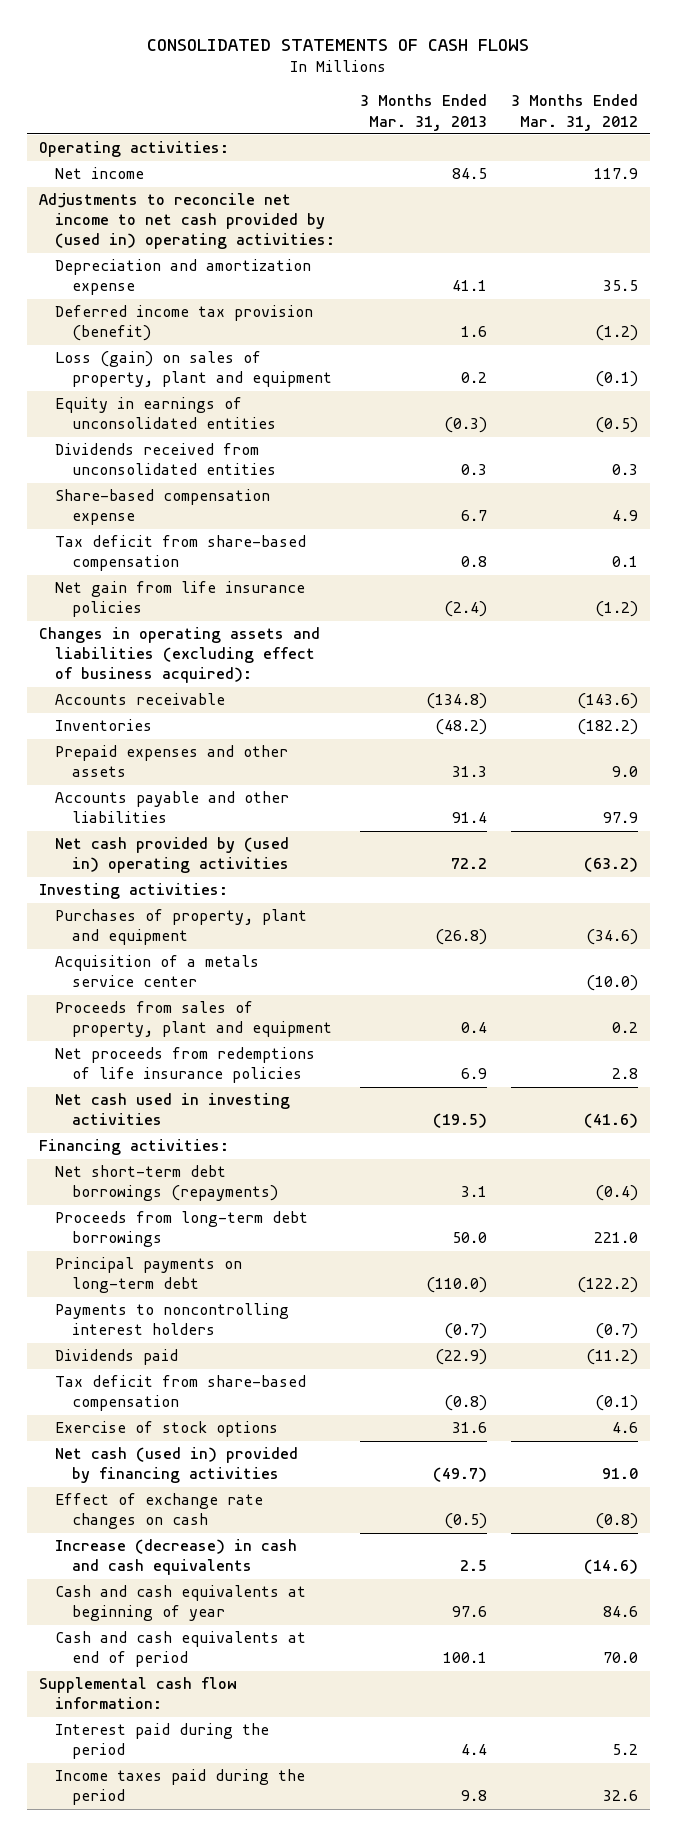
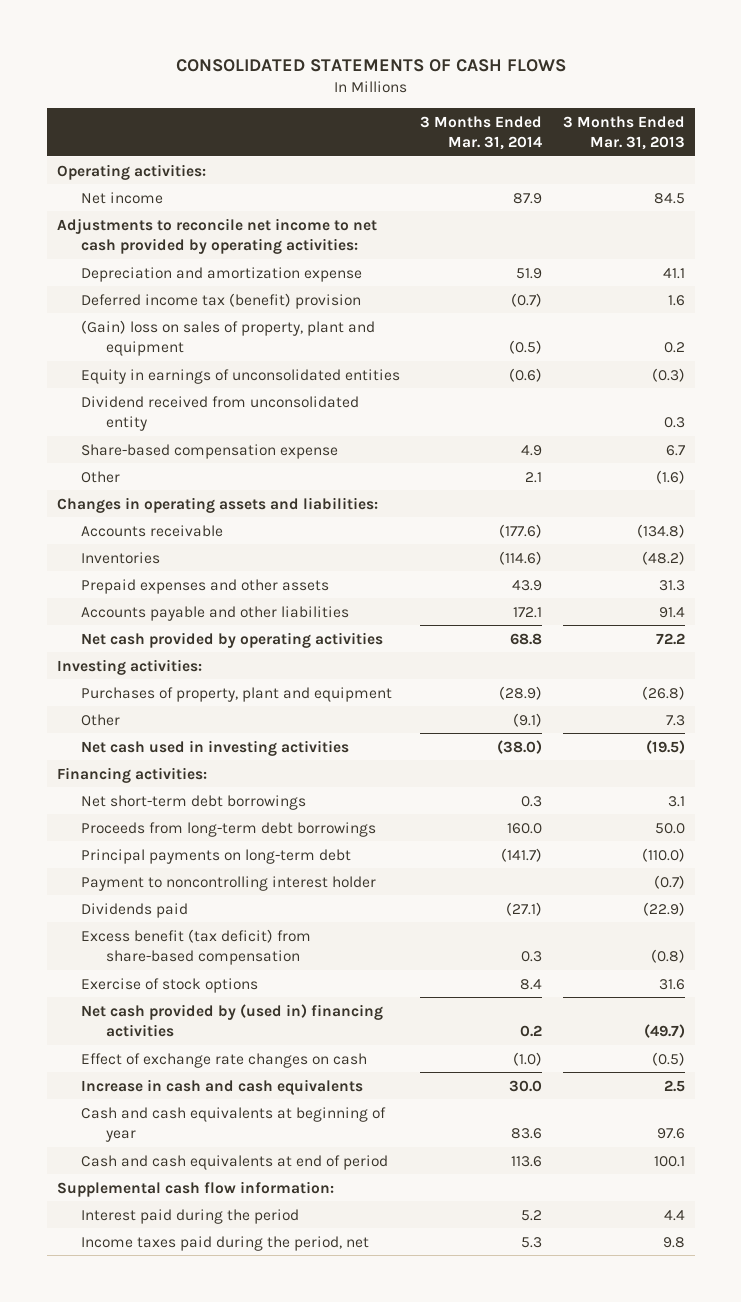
- | 3 Months Ended Mar. 31, 2013 | 3 Months Ended Mar. 31, 2012
+ | 3 Months Ended Mar. 31, 2014 | 3 Months Ended Mar. 31, 2013
- Adjustments to reconcile net income to net cash provided by (used in) operating activities:
+ Adjustments to reconcile net income to net cash provided by operating activities:
- Deferred income tax provision (benefit) | 1.6 | (1.2)
- Loss (gain) on sales of property, plant and equipment | 0.2 | (0.1)
+ Deferred income tax (benefit) provision | (0.7) | 1.6
+ (Gain) loss on sales of property, plant and equipment | (0.5) | 0.2
- Dividends received from unconsolidated entities | 0.3 | 0.3
+ Dividend received from unconsolidated entity | | 0.3
- Tax deficit from share-based compensation | 0.8 | 0.1
- Net gain from life insurance policies | (2.4) | (1.2)
- Changes in operating assets and liabilities (excluding effect of business acquired):
+ Other | 2.1 | (1.6)
+ Changes in operating assets and liabilities:
- Net cash provided by (used in) operating activities | 72.2 | (63.2)
+ Net cash provided by operating activities | 68.8 | 72.2
- Acquisition of a metals service center | | (10.0)
- Proceeds from sales of property, plant and equipment | 0.4 | 0.2
- Net proceeds from redemptions of life insurance policies | 6.9 | 2.8
+ Other | (9.1) | 7.3
- Net short-term debt borrowings (repayments) | 3.1 | (0.4)
+ Net short-term debt borrowings | 0.3 | 3.1
- Payments to noncontrolling interest holders | (0.7) | (0.7)
+ Payment to noncontrolling interest holder | | (0.7)
- Tax deficit from share-based compensation | (0.8) | (0.1)
+ Excess benefit (tax deficit) from share-based compensation | 0.3 | (0.8)
- Net cash (used in) provided by financing activities | (49.7) | 91.0
+ Net cash provided by (used in) financing activities | 0.2 | (49.7)
- Increase (decrease) in cash and cash equivalents | 2.5 | (14.6)
+ Increase in cash and cash equivalents | 30.0 | 2.5
- Income taxes paid during the period | 9.8 | 32.6
+ Income taxes paid during the period, net | 5.3 | 9.8

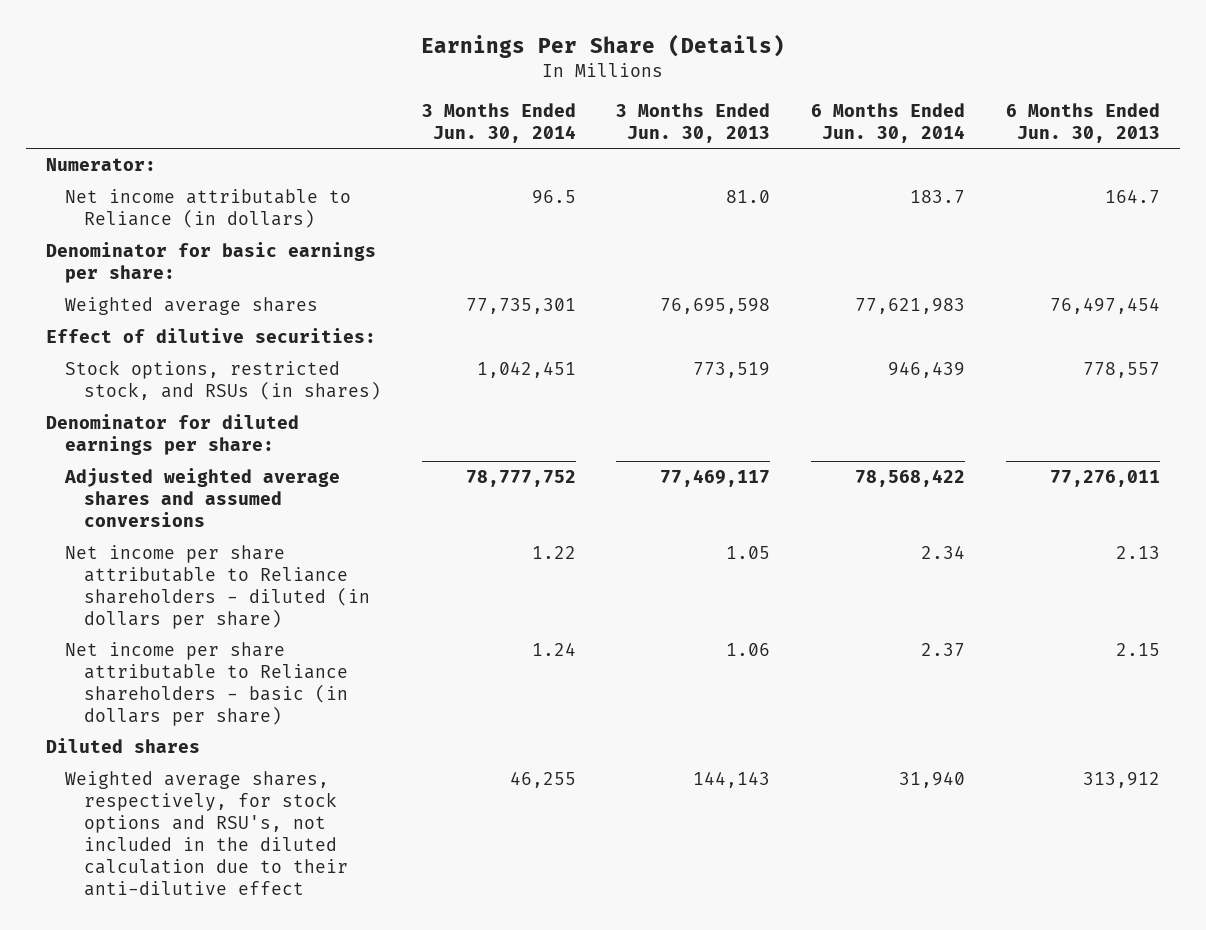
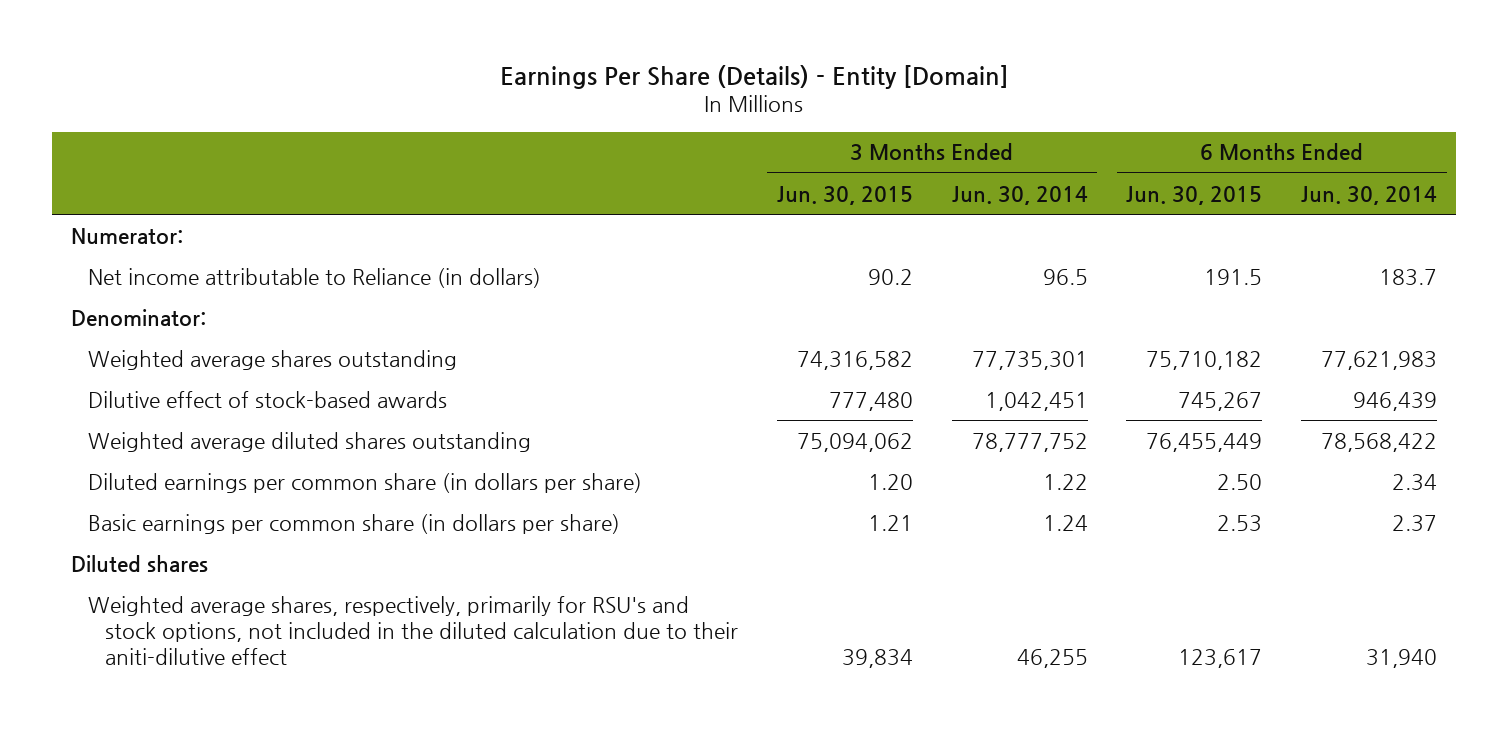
- Earnings Per Share (Details)
+ Earnings Per Share (Details) - Entity [Domain]
- | 3 Months Ended Jun. 30, 2014 | 3 Months Ended Jun. 30, 2013 | 6 Months Ended Jun. 30, 2014 | 6 Months Ended Jun. 30, 2013
+ | 3 Months Ended Jun. 30, 2015 | 3 Months Ended Jun. 30, 2014 | 6 Months Ended Jun. 30, 2015 | 6 Months Ended Jun. 30, 2014
- Denominator for basic earnings per share:
- Weighted average shares | 77,735,301 | 76,695,598 | 77,621,983 | 76,497,454
- Effect of dilutive securities:
- Stock options, restricted stock, and RSUs (in shares) | 1,042,451 | 773,519 | 946,439 | 778,557
- Denominator for diluted earnings per share:
- Adjusted weighted average shares and assumed conversions | 78,777,752 | 77,469,117 | 78,568,422 | 77,276,011
- Net income per share attributable to Reliance shareholders - diluted (in dollars per share) | 1.22 | 1.05 | 2.34 | 2.13
- Net income per share attributable to Reliance shareholders - basic (in dollars per share) | 1.24 | 1.06 | 2.37 | 2.15
+ Denominator:
+ Weighted average shares outstanding | 74,316,582 | 77,735,301 | 75,710,182 | 77,621,983
+ Dilutive effect of stock-based awards | 777,480 | 1,042,451 | 745,267 | 946,439
+ Weighted average diluted shares outstanding | 75,094,062 | 78,777,752 | 76,455,449 | 78,568,422
+ Diluted earnings per common share (in dollars per share) | 1.20 | 1.22 | 2.50 | 2.34
+ Basic earnings per common share (in dollars per share) | 1.21 | 1.24 | 2.53 | 2.37
- Weighted average shares, respectively, for stock options and RSU's, not included in the diluted calculation due to their anti-dilutive effect | 46,255 | 144,143 | 31,940 | 313,912
+ Weighted average shares, respectively, primarily for RSU's and stock options, not included in the diluted calculation due to their aniti-dilutive effect | 39,834 | 46,255 | 123,617 | 31,940

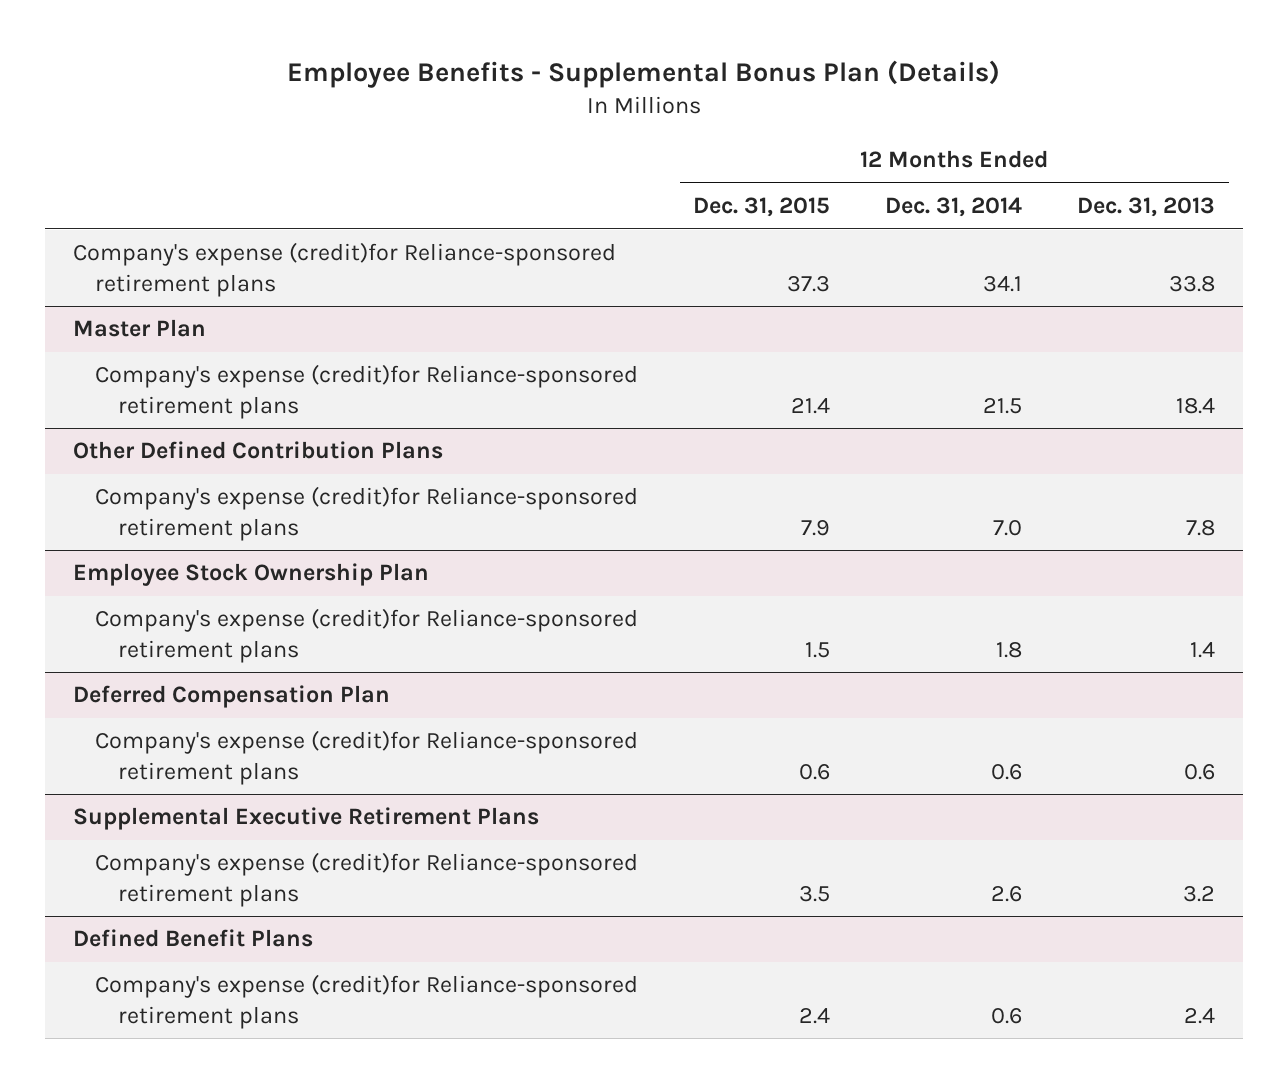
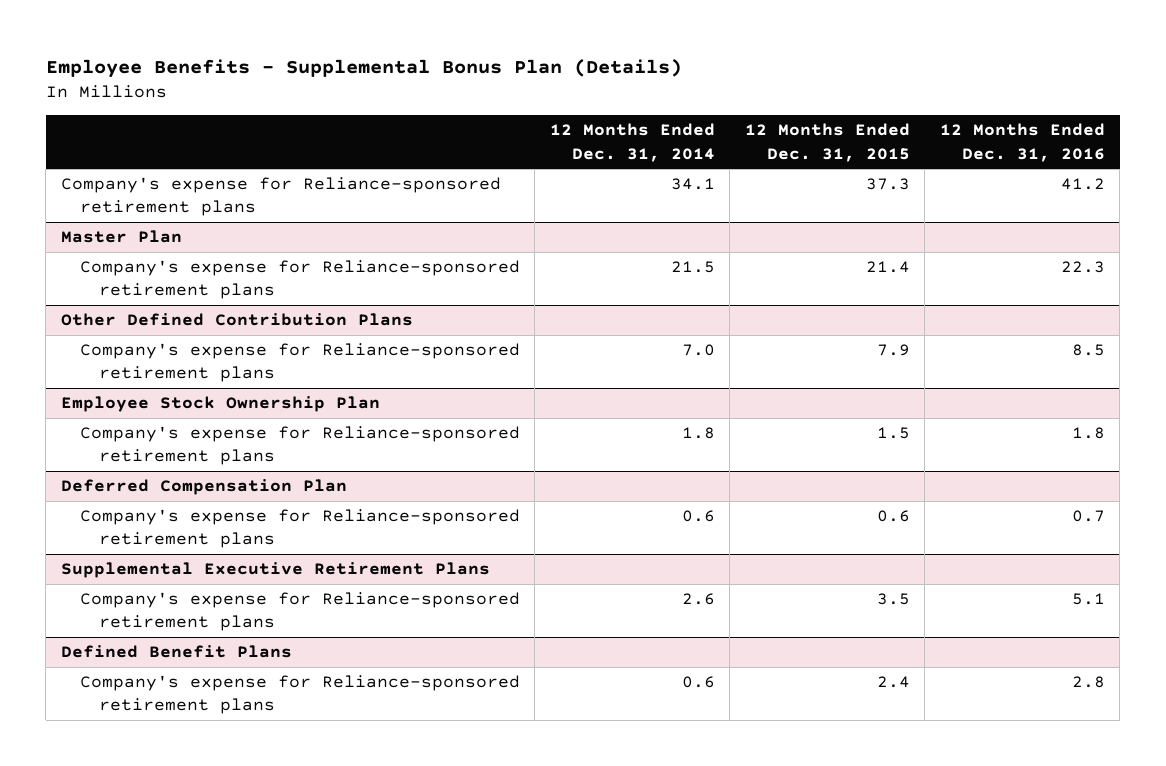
- | 12 Months Ended Dec. 31, 2015 | 12 Months Ended Dec. 31, 2014 | 12 Months Ended Dec. 31, 2013
+ | 12 Months Ended Dec. 31, 2014 | 12 Months Ended Dec. 31, 2015 | 12 Months Ended Dec. 31, 2016
- Company's expense (credit)for Reliance-sponsored retirement plans | 37.3 | 34.1 | 33.8
+ Company's expense for Reliance-sponsored retirement plans | 34.1 | 37.3 | 41.2
@ Master Plan
- Company's expense (credit)for Reliance-sponsored retirement plans | 21.4 | 21.5 | 18.4
+ Company's expense for Reliance-sponsored retirement plans | 21.5 | 21.4 | 22.3
@ Other Defined Contribution Plans
- Company's expense (credit)for Reliance-sponsored retirement plans | 7.9 | 7.0 | 7.8
+ Company's expense for Reliance-sponsored retirement plans | 7.0 | 7.9 | 8.5
@ Employee Stock Ownership Plan
- Company's expense (credit)for Reliance-sponsored retirement plans | 1.5 | 1.8 | 1.4
+ Company's expense for Reliance-sponsored retirement plans | 1.8 | 1.5 | 1.8
@ Deferred Compensation Plan
- Company's expense (credit)for Reliance-sponsored retirement plans | 0.6 | 0.6 | 0.6
+ Company's expense for Reliance-sponsored retirement plans | 0.6 | 0.6 | 0.7
@ Supplemental Executive Retirement Plans
- Company's expense (credit)for Reliance-sponsored retirement plans | 3.5 | 2.6 | 3.2
+ Company's expense for Reliance-sponsored retirement plans | 2.6 | 3.5 | 5.1
@ Defined Benefit Plans
- Company's expense (credit)for Reliance-sponsored retirement plans | 2.4 | 0.6 | 2.4
+ Company's expense for Reliance-sponsored retirement plans | 0.6 | 2.4 | 2.8

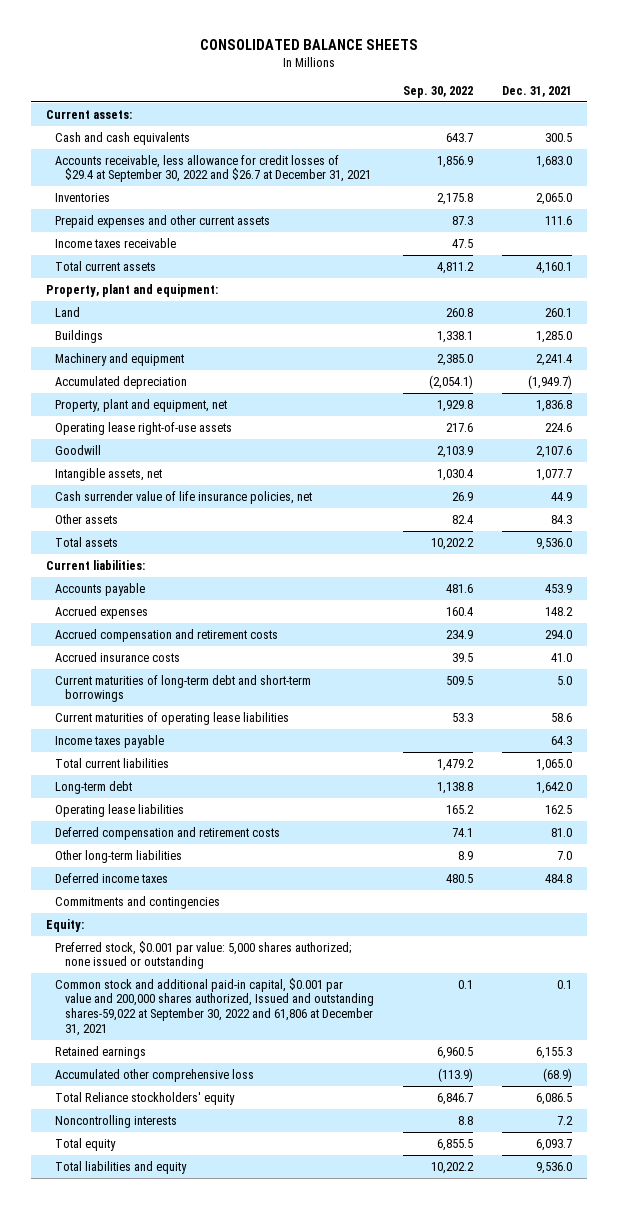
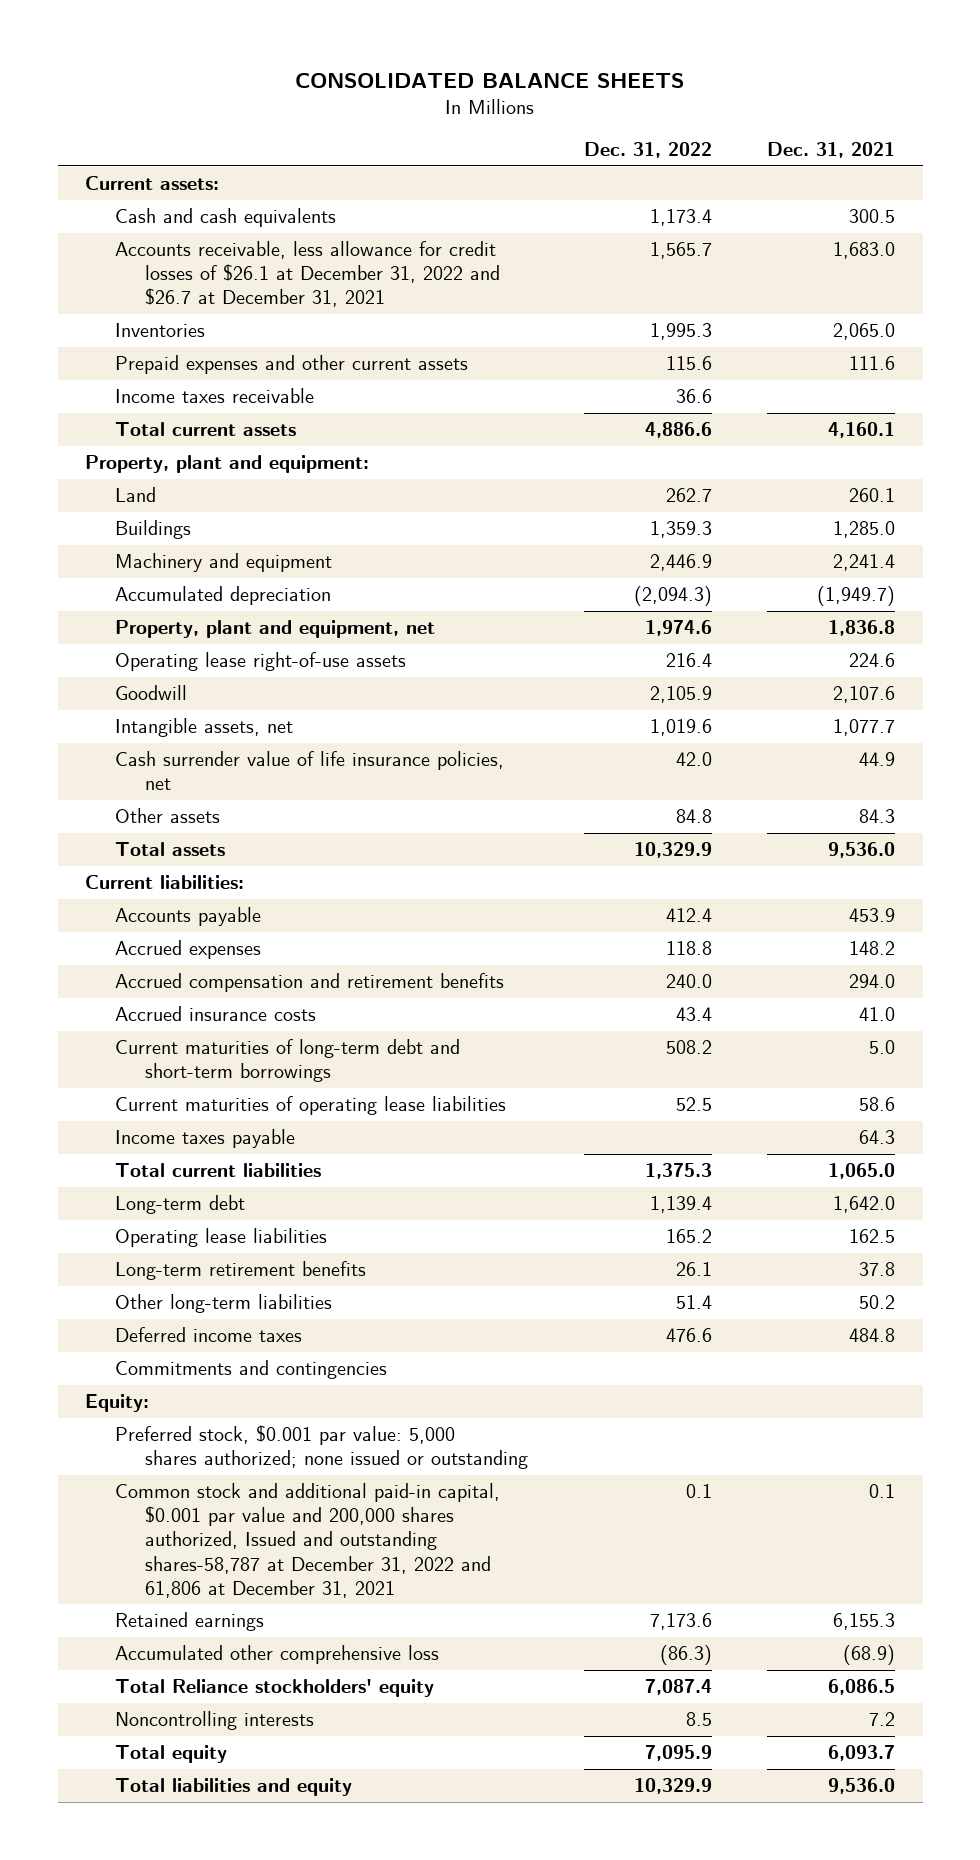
- | Sep. 30, 2022 | Dec. 31, 2021
+ | Dec. 31, 2022 | Dec. 31, 2021
- Accounts receivable, less allowance for credit losses of $29.4 at September 30, 2022 and $26.7 at December 31, 2021 | 1,856.9 | 1,683.0
+ Accounts receivable, less allowance for credit losses of $26.1 at December 31, 2022 and $26.7 at December 31, 2021 | 1,565.7 | 1,683.0
- Accrued compensation and retirement costs | 234.9 | 294.0
+ Accrued compensation and retirement benefits | 240.0 | 294.0
- Deferred compensation and retirement costs | 74.1 | 81.0
- Other long-term liabilities | 8.9 | 7.0
+ Long-term retirement benefits | 26.1 | 37.8
+ Other long-term liabilities | 51.4 | 50.2
- Common stock and additional paid-in capital, $0.001 par value and 200,000 shares authorized, Issued and outstanding shares-59,022 at September 30, 2022 and 61,806 at December 31, 2021 | 0.1 | 0.1
+ Common stock and additional paid-in capital, $0.001 par value and 200,000 shares authorized, Issued and outstanding shares-58,787 at December 31, 2022 and 61,806 at December 31, 2021 | 0.1 | 0.1

